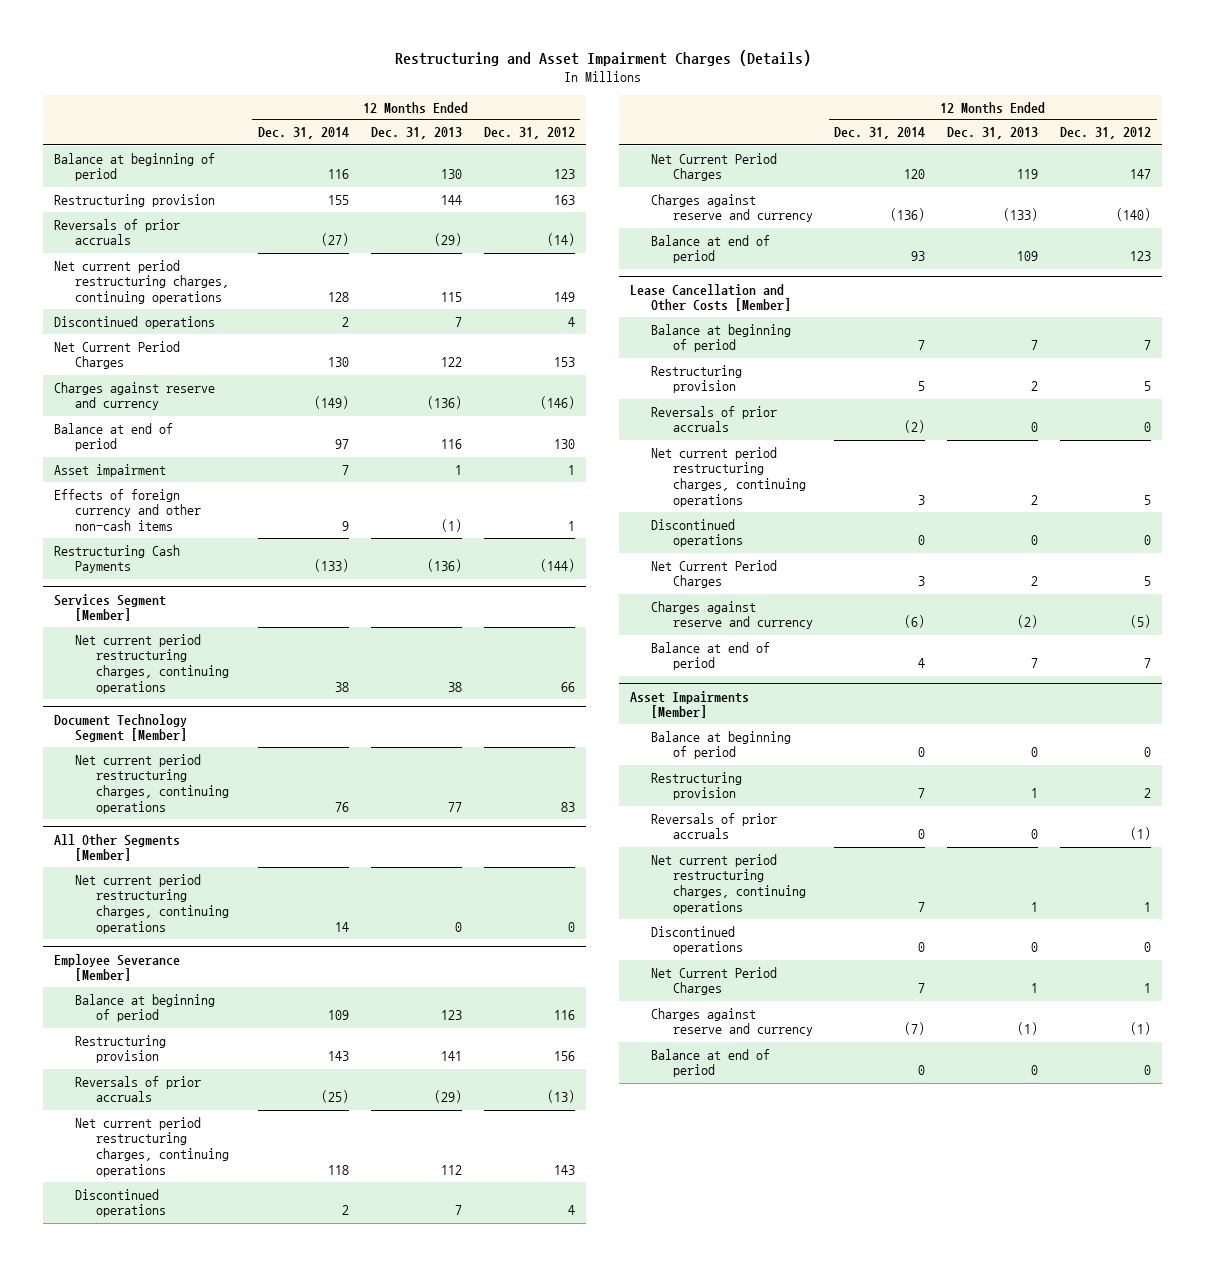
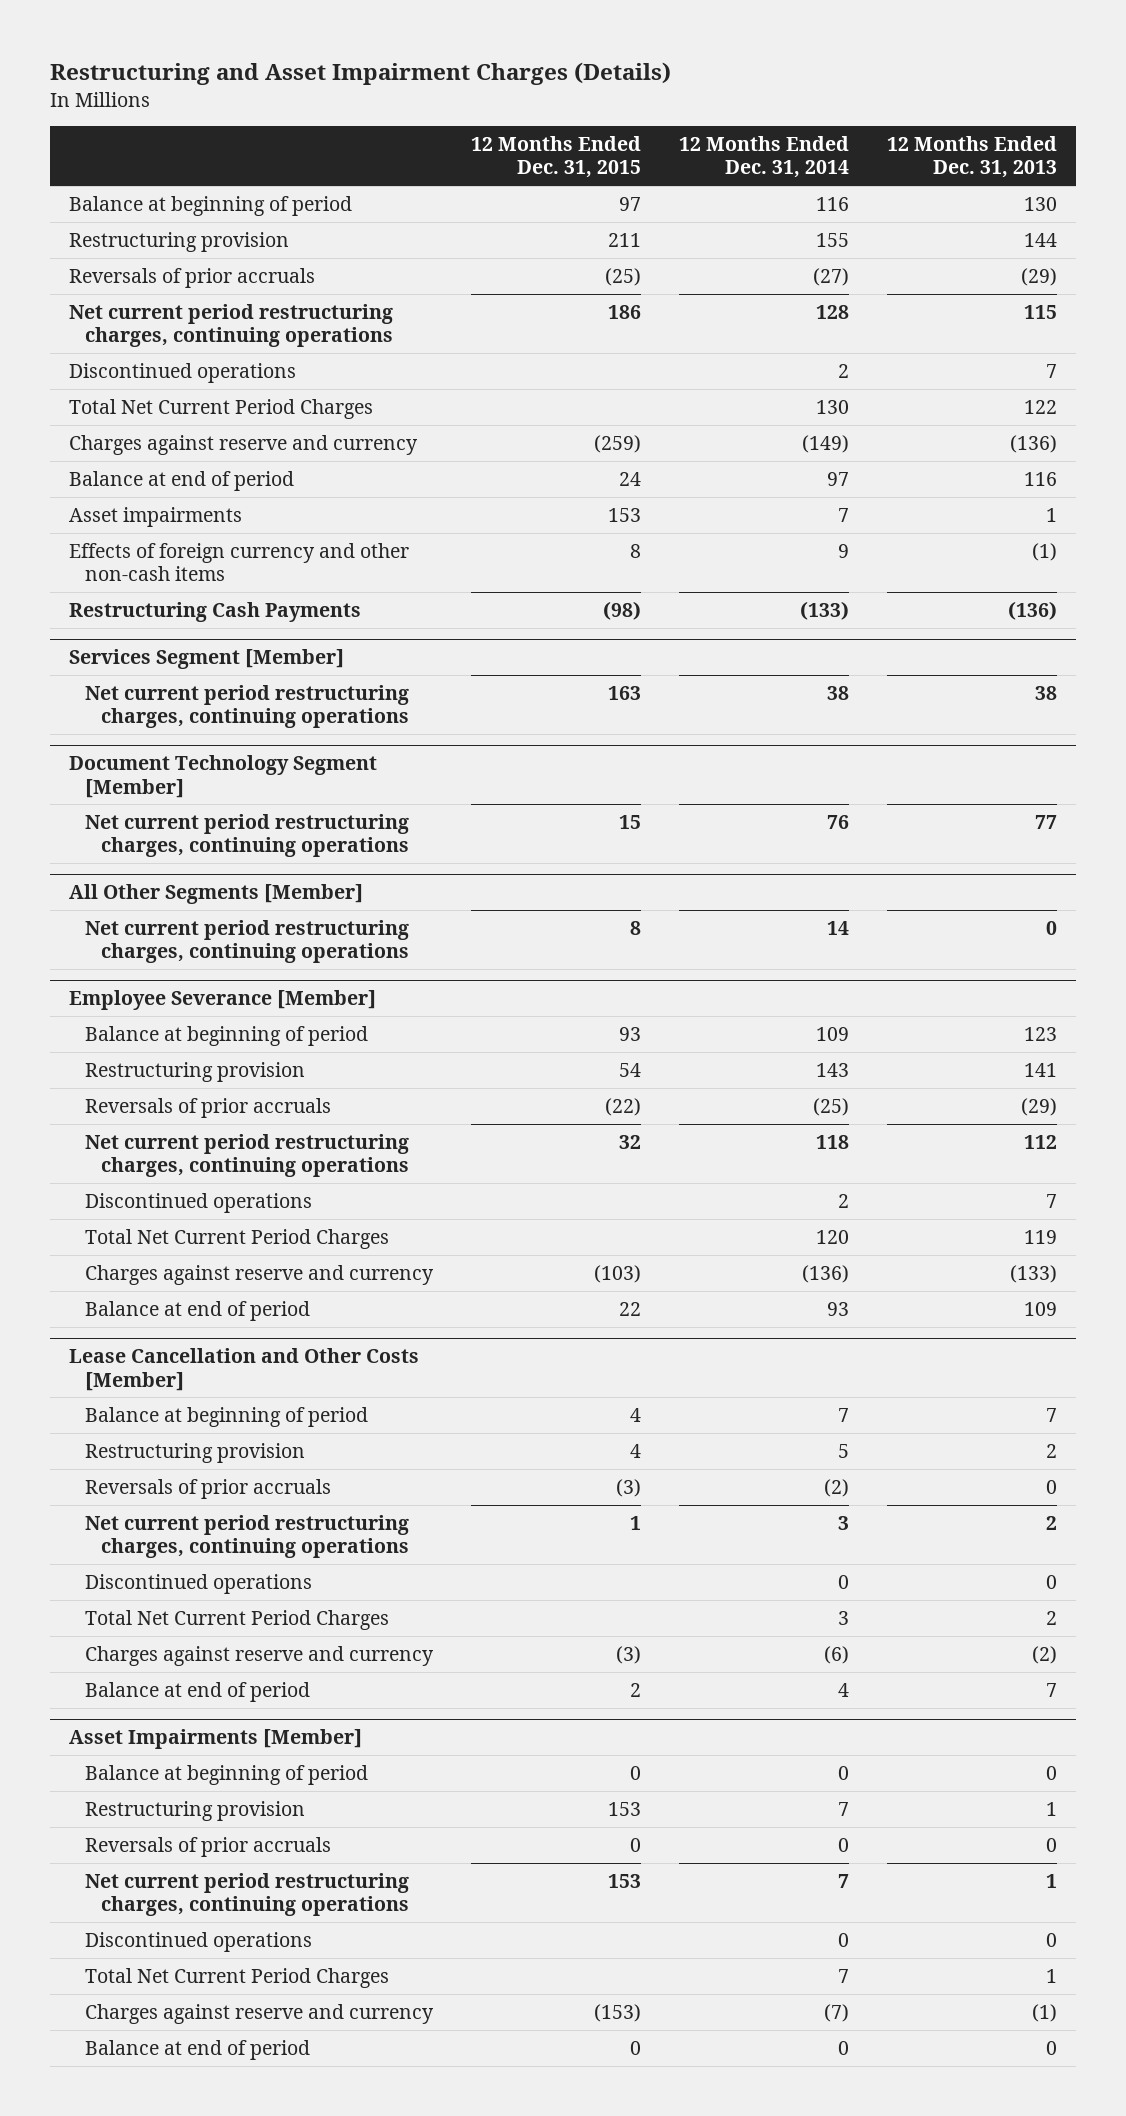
- | 12 Months Ended Dec. 31, 2014 | 12 Months Ended Dec. 31, 2013 | 12 Months Ended Dec. 31, 2012
+ | 12 Months Ended Dec. 31, 2015 | 12 Months Ended Dec. 31, 2014 | 12 Months Ended Dec. 31, 2013
- Net Current Period Charges | 130 | 122 | 153
+ Total Net Current Period Charges | | 130 | 122
- Asset impairment | 7 | 1 | 1
+ Asset impairments | 153 | 7 | 1
@ Employee Severance [Member]
- Net Current Period Charges | 120 | 119 | 147
+ Total Net Current Period Charges | | 120 | 119
@ Lease Cancellation and Other Costs [Member]
- Net Current Period Charges | 3 | 2 | 5
+ Total Net Current Period Charges | | 3 | 2
@ Asset Impairments [Member]
- Net Current Period Charges | 7 | 1 | 1
+ Total Net Current Period Charges | | 7 | 1

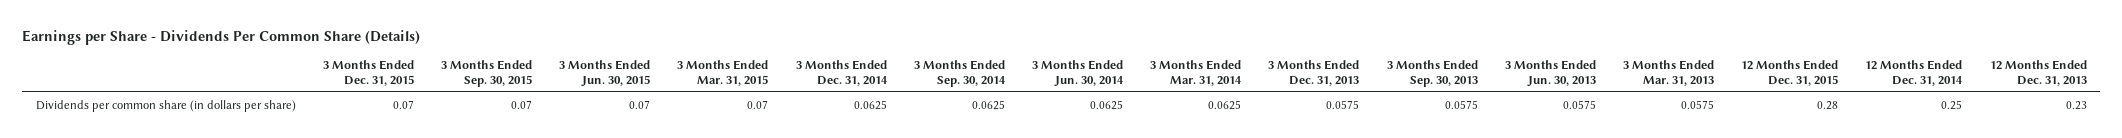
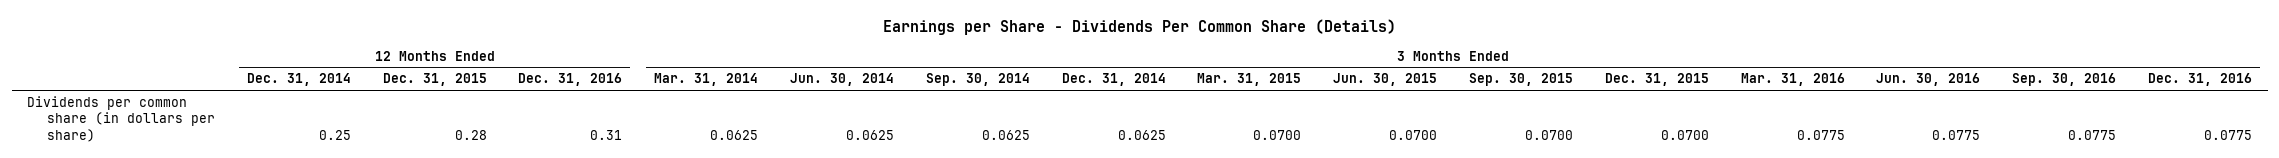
- | 3 Months Ended Dec. 31, 2015 | 3 Months Ended Sep. 30, 2015 | 3 Months Ended Jun. 30, 2015 | 3 Months Ended Mar. 31, 2015 | 3 Months Ended Dec. 31, 2014 | 3 Months Ended Sep. 30, 2014 | 3 Months Ended Jun. 30, 2014 | 3 Months Ended Mar. 31, 2014 | 3 Months Ended Dec. 31, 2013 | 3 Months Ended Sep. 30, 2013 | 3 Months Ended Jun. 30, 2013 | 3 Months Ended Mar. 31, 2013 | 12 Months Ended Dec. 31, 2015 | 12 Months Ended Dec. 31, 2014 | 12 Months Ended Dec. 31, 2013
+ | 12 Months Ended Dec. 31, 2014 | 12 Months Ended Dec. 31, 2015 | 12 Months Ended Dec. 31, 2016 | 3 Months Ended Mar. 31, 2014 | 3 Months Ended Jun. 30, 2014 | 3 Months Ended Sep. 30, 2014 | 3 Months Ended Dec. 31, 2014 | 3 Months Ended Mar. 31, 2015 | 3 Months Ended Jun. 30, 2015 | 3 Months Ended Sep. 30, 2015 | 3 Months Ended Dec. 31, 2015 | 3 Months Ended Mar. 31, 2016 | 3 Months Ended Jun. 30, 2016 | 3 Months Ended Sep. 30, 2016 | 3 Months Ended Dec. 31, 2016
- Dividends per common share (in dollars per share) | 0.07 | 0.07 | 0.07 | 0.07 | 0.0625 | 0.0625 | 0.0625 | 0.0625 | 0.0575 | 0.0575 | 0.0575 | 0.0575 | 0.28 | 0.25 | 0.23
+ Dividends per common share (in dollars per share) | 0.25 | 0.28 | 0.31 | 0.0625 | 0.0625 | 0.0625 | 0.0625 | 0.0700 | 0.0700 | 0.0700 | 0.0700 | 0.0775 | 0.0775 | 0.0775 | 0.0775

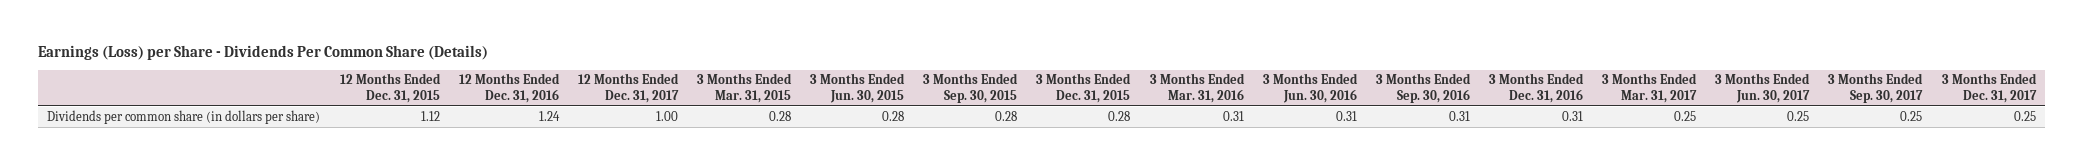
- Earnings per Share - Dividends Per Common Share (Details)
+ Earnings (Loss) per Share - Dividends Per Common Share (Details)
- | 12 Months Ended Dec. 31, 2014 | 12 Months Ended Dec. 31, 2015 | 12 Months Ended Dec. 31, 2016 | 3 Months Ended Mar. 31, 2014 | 3 Months Ended Jun. 30, 2014 | 3 Months Ended Sep. 30, 2014 | 3 Months Ended Dec. 31, 2014 | 3 Months Ended Mar. 31, 2015 | 3 Months Ended Jun. 30, 2015 | 3 Months Ended Sep. 30, 2015 | 3 Months Ended Dec. 31, 2015 | 3 Months Ended Mar. 31, 2016 | 3 Months Ended Jun. 30, 2016 | 3 Months Ended Sep. 30, 2016 | 3 Months Ended Dec. 31, 2016
+ | 12 Months Ended Dec. 31, 2015 | 12 Months Ended Dec. 31, 2016 | 12 Months Ended Dec. 31, 2017 | 3 Months Ended Mar. 31, 2015 | 3 Months Ended Jun. 30, 2015 | 3 Months Ended Sep. 30, 2015 | 3 Months Ended Dec. 31, 2015 | 3 Months Ended Mar. 31, 2016 | 3 Months Ended Jun. 30, 2016 | 3 Months Ended Sep. 30, 2016 | 3 Months Ended Dec. 31, 2016 | 3 Months Ended Mar. 31, 2017 | 3 Months Ended Jun. 30, 2017 | 3 Months Ended Sep. 30, 2017 | 3 Months Ended Dec. 31, 2017
- Dividends per common share (in dollars per share) | 0.25 | 0.28 | 0.31 | 0.0625 | 0.0625 | 0.0625 | 0.0625 | 0.0700 | 0.0700 | 0.0700 | 0.0700 | 0.0775 | 0.0775 | 0.0775 | 0.0775
+ Dividends per common share (in dollars per share) | 1.12 | 1.24 | 1.00 | 0.28 | 0.28 | 0.28 | 0.28 | 0.31 | 0.31 | 0.31 | 0.31 | 0.25 | 0.25 | 0.25 | 0.25

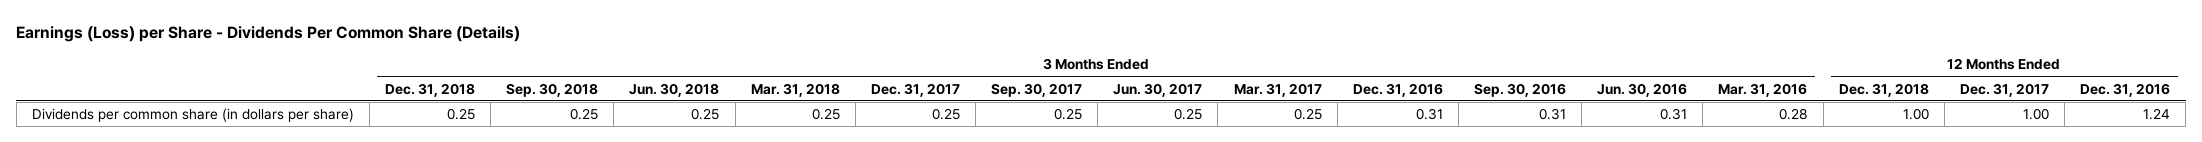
- | 12 Months Ended Dec. 31, 2015 | 12 Months Ended Dec. 31, 2016 | 12 Months Ended Dec. 31, 2017 | 3 Months Ended Mar. 31, 2015 | 3 Months Ended Jun. 30, 2015 | 3 Months Ended Sep. 30, 2015 | 3 Months Ended Dec. 31, 2015 | 3 Months Ended Mar. 31, 2016 | 3 Months Ended Jun. 30, 2016 | 3 Months Ended Sep. 30, 2016 | 3 Months Ended Dec. 31, 2016 | 3 Months Ended Mar. 31, 2017 | 3 Months Ended Jun. 30, 2017 | 3 Months Ended Sep. 30, 2017 | 3 Months Ended Dec. 31, 2017
+ | 3 Months Ended Dec. 31, 2018 | 3 Months Ended Sep. 30, 2018 | 3 Months Ended Jun. 30, 2018 | 3 Months Ended Mar. 31, 2018 | 3 Months Ended Dec. 31, 2017 | 3 Months Ended Sep. 30, 2017 | 3 Months Ended Jun. 30, 2017 | 3 Months Ended Mar. 31, 2017 | 3 Months Ended Dec. 31, 2016 | 3 Months Ended Sep. 30, 2016 | 3 Months Ended Jun. 30, 2016 | 3 Months Ended Mar. 31, 2016 | 12 Months Ended Dec. 31, 2018 | 12 Months Ended Dec. 31, 2017 | 12 Months Ended Dec. 31, 2016
- Dividends per common share (in dollars per share) | 1.12 | 1.24 | 1.00 | 0.28 | 0.28 | 0.28 | 0.28 | 0.31 | 0.31 | 0.31 | 0.31 | 0.25 | 0.25 | 0.25 | 0.25
+ Dividends per common share (in dollars per share) | 0.25 | 0.25 | 0.25 | 0.25 | 0.25 | 0.25 | 0.25 | 0.25 | 0.31 | 0.31 | 0.31 | 0.28 | 1.00 | 1.00 | 1.24

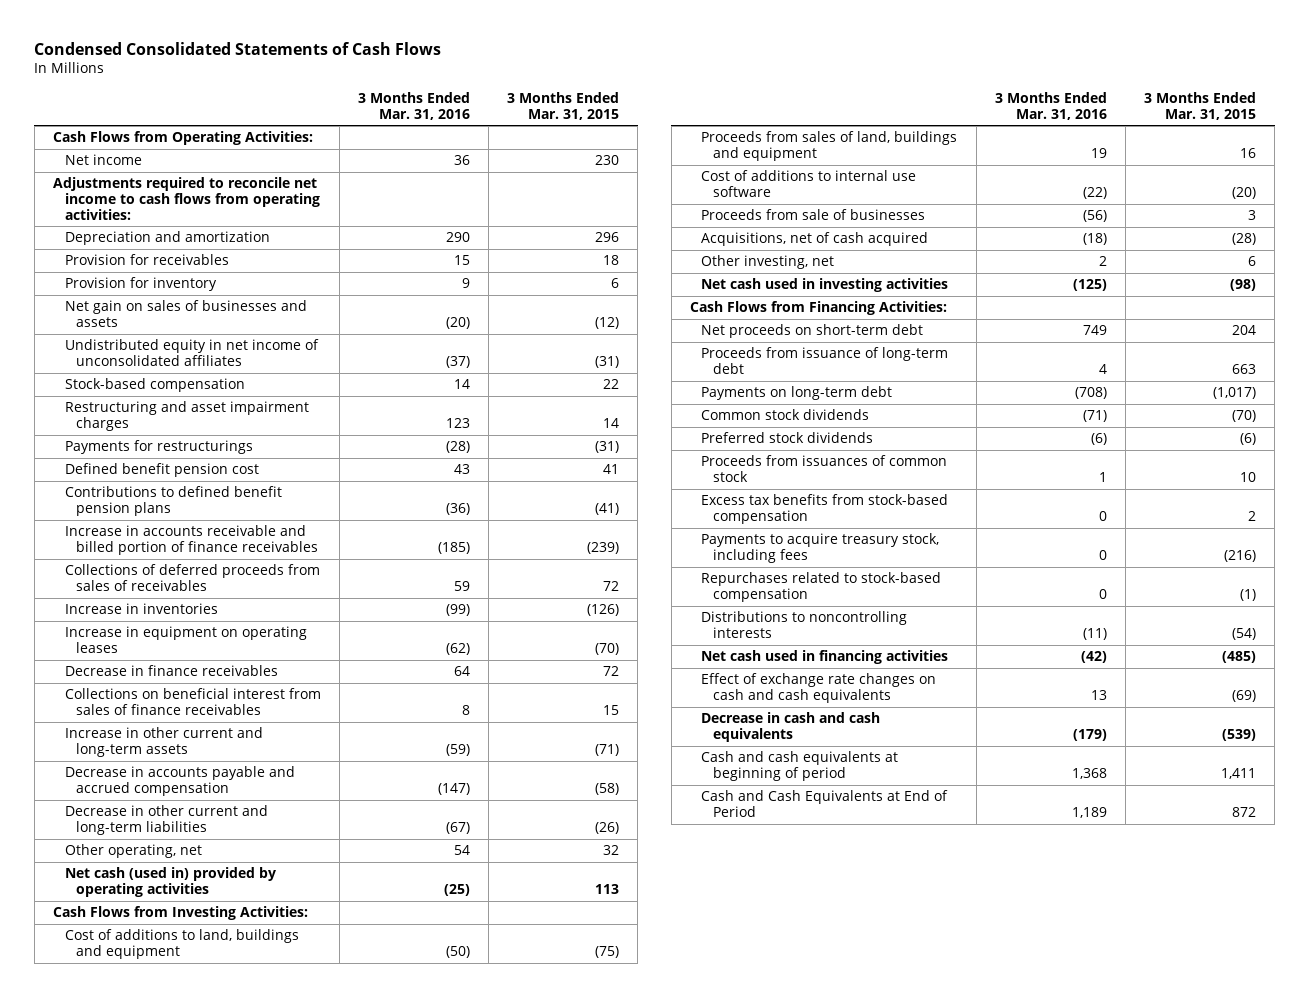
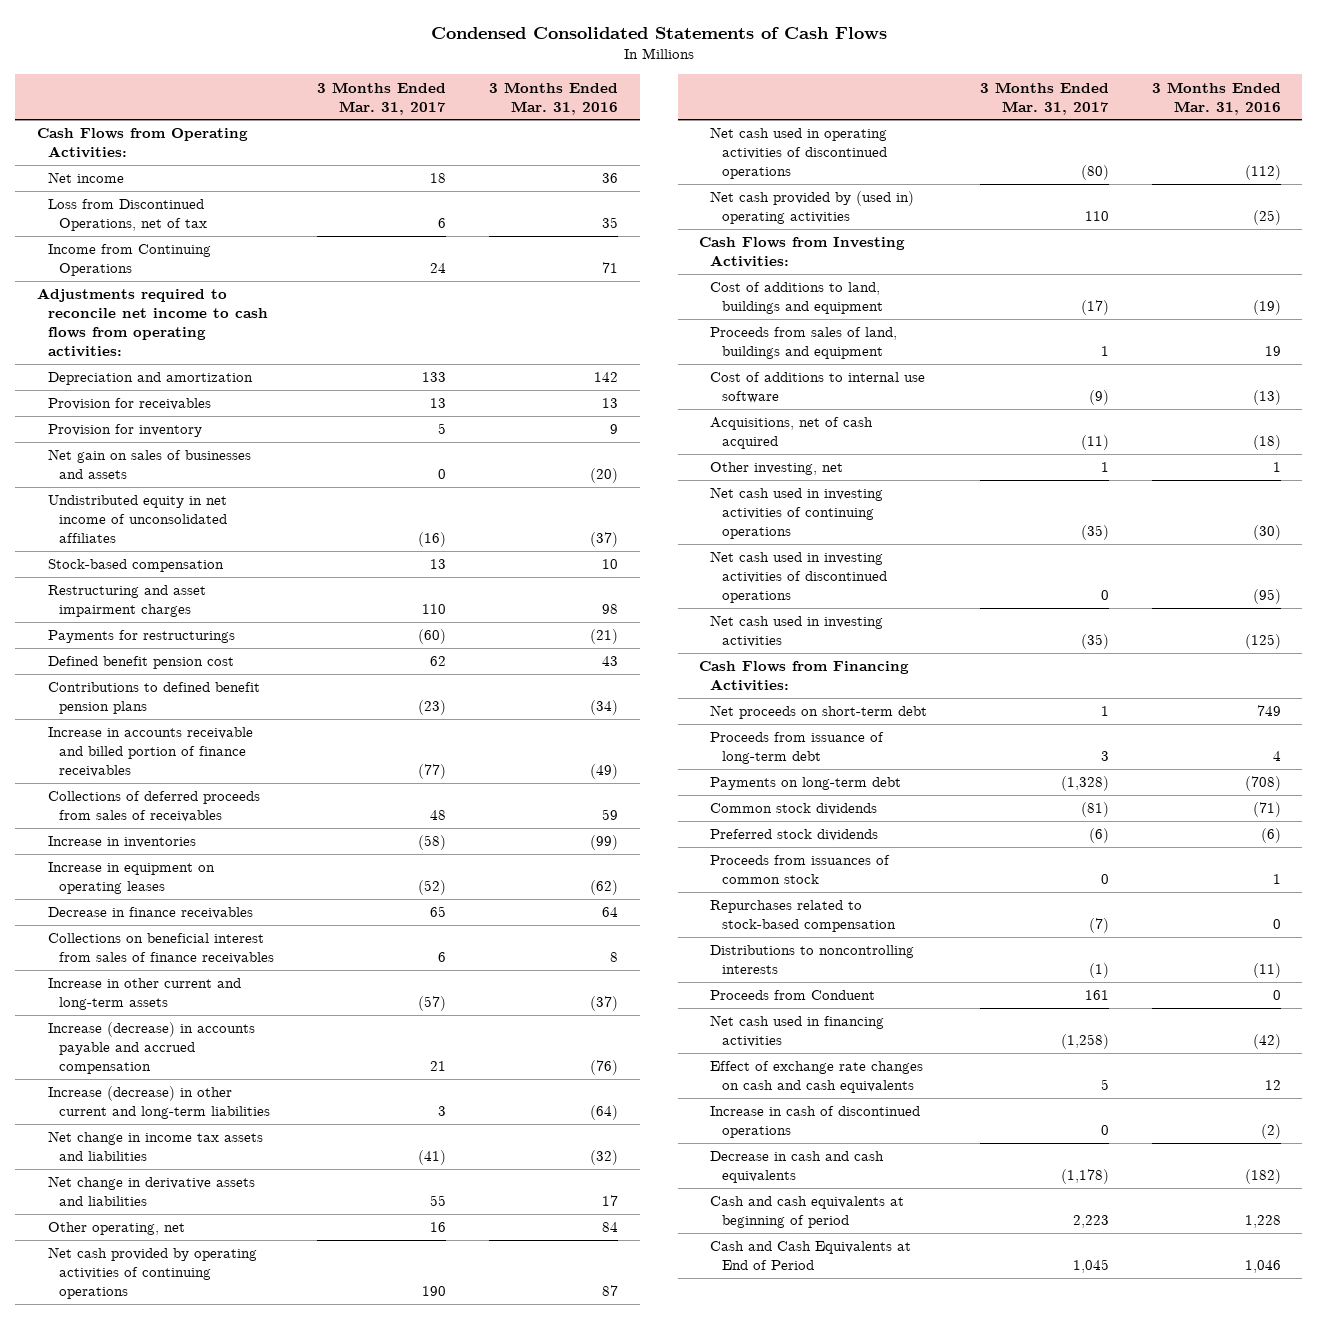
- | 3 Months Ended Mar. 31, 2016 | 3 Months Ended Mar. 31, 2015
+ | 3 Months Ended Mar. 31, 2017 | 3 Months Ended Mar. 31, 2016
+ Loss from Discontinued Operations, net of tax | 6 | 35
+ Income from Continuing Operations | 24 | 71
- Depreciation and amortization | 290 | 296
- Provision for receivables | 15 | 18
+ Depreciation and amortization | 133 | 142
+ Provision for receivables | 13 | 13
- Stock-based compensation | 14 | 22
- Restructuring and asset impairment charges | 123 | 14
- Payments for restructurings | (28) | (31)
+ Stock-based compensation | 13 | 10
+ Restructuring and asset impairment charges | 110 | 98
+ Payments for restructurings | (60) | (21)
- Contributions to defined benefit pension plans | (36) | (41)
- Increase in accounts receivable and billed portion of finance receivables | (185) | (239)
+ Contributions to defined benefit pension plans | (23) | (34)
+ Increase in accounts receivable and billed portion of finance receivables | (77) | (49)
- Increase in other current and long-term assets | (59) | (71)
- Decrease in accounts payable and accrued compensation | (147) | (58)
- Decrease in other current and long-term liabilities | (67) | (26)
- Other operating, net | 54 | 32
- Net cash (used in) provided by operating activities | (25) | 113
+ Increase in other current and long-term assets | (57) | (37)
+ Increase (decrease) in accounts payable and accrued compensation | 21 | (76)
+ Increase (decrease) in other current and long-term liabilities | 3 | (64)
+ Net change in income tax assets and liabilities | (41) | (32)
+ Net change in derivative assets and liabilities | 55 | 17
+ Other operating, net | 16 | 84
+ Net cash provided by operating activities of continuing operations | 190 | 87
+ Net cash used in operating activities of discontinued operations | (80) | (112)
+ Net cash provided by (used in) operating activities | 110 | (25)
- Cost of additions to land, buildings and equipment | (50) | (75)
+ Cost of additions to land, buildings and equipment | (17) | (19)
- Cost of additions to internal use software | (22) | (20)
- Proceeds from sale of businesses | (56) | 3
+ Cost of additions to internal use software | (9) | (13)
- Other investing, net | 2 | 6
+ Other investing, net | 1 | 1
+ Net cash used in investing activities of continuing operations | (35) | (30)
+ Net cash used in investing activities of discontinued operations | 0 | (95)
- Excess tax benefits from stock-based compensation | 0 | 2
- Payments to acquire treasury stock, including fees | 0 | (216)
+ Proceeds from Conduent | 161 | 0
- Effect of exchange rate changes on cash and cash equivalents | 13 | (69)
- Decrease in cash and cash equivalents | (179) | (539)
- Cash and cash equivalents at beginning of period | 1,368 | 1,411
- Cash and Cash Equivalents at End of Period | 1,189 | 872
+ Effect of exchange rate changes on cash and cash equivalents | 5 | 12
+ Increase in cash of discontinued operations | 0 | (2)
+ Decrease in cash and cash equivalents | (1,178) | (182)
+ Cash and cash equivalents at beginning of period | 2,223 | 1,228
+ Cash and Cash Equivalents at End of Period | 1,045 | 1,046

